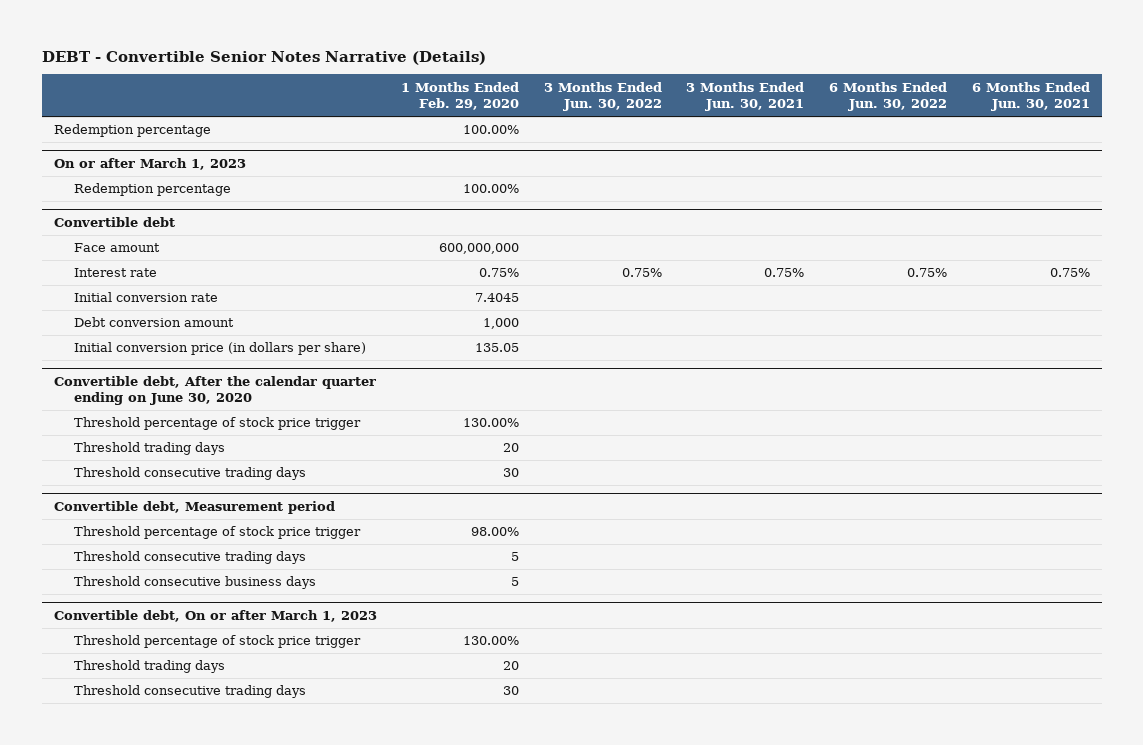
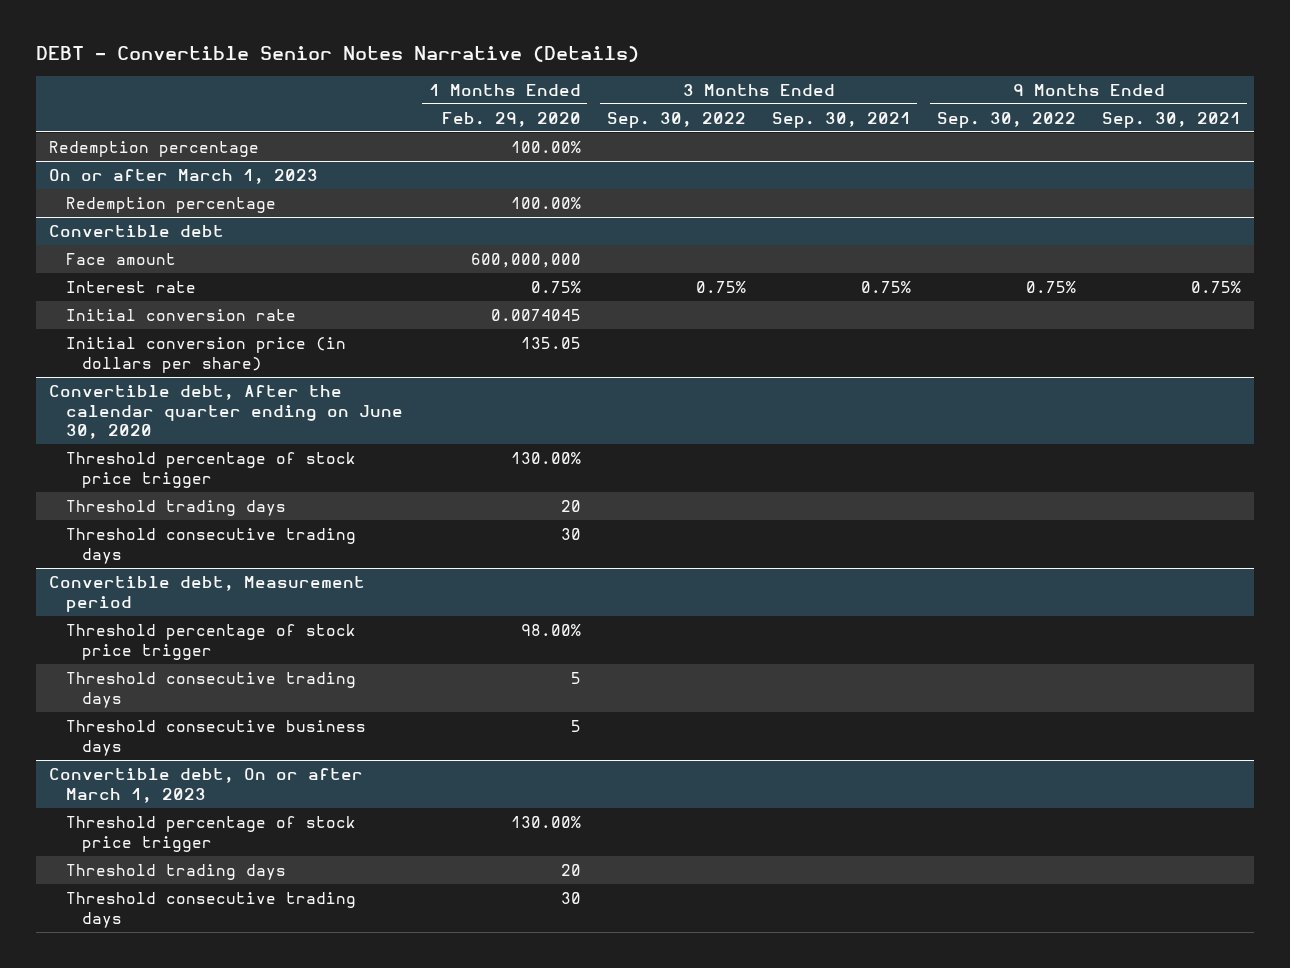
- | 1 Months Ended Feb. 29, 2020 | 3 Months Ended Jun. 30, 2022 | 3 Months Ended Jun. 30, 2021 | 6 Months Ended Jun. 30, 2022 | 6 Months Ended Jun. 30, 2021
+ | 1 Months Ended Feb. 29, 2020 | 3 Months Ended Sep. 30, 2022 | 3 Months Ended Sep. 30, 2021 | 9 Months Ended Sep. 30, 2022 | 9 Months Ended Sep. 30, 2021
@ Convertible debt
- Initial conversion rate | 7.4045 | | | |
- Debt conversion amount | 1,000 | | | |
+ Initial conversion rate | 0.0074045 | | | |

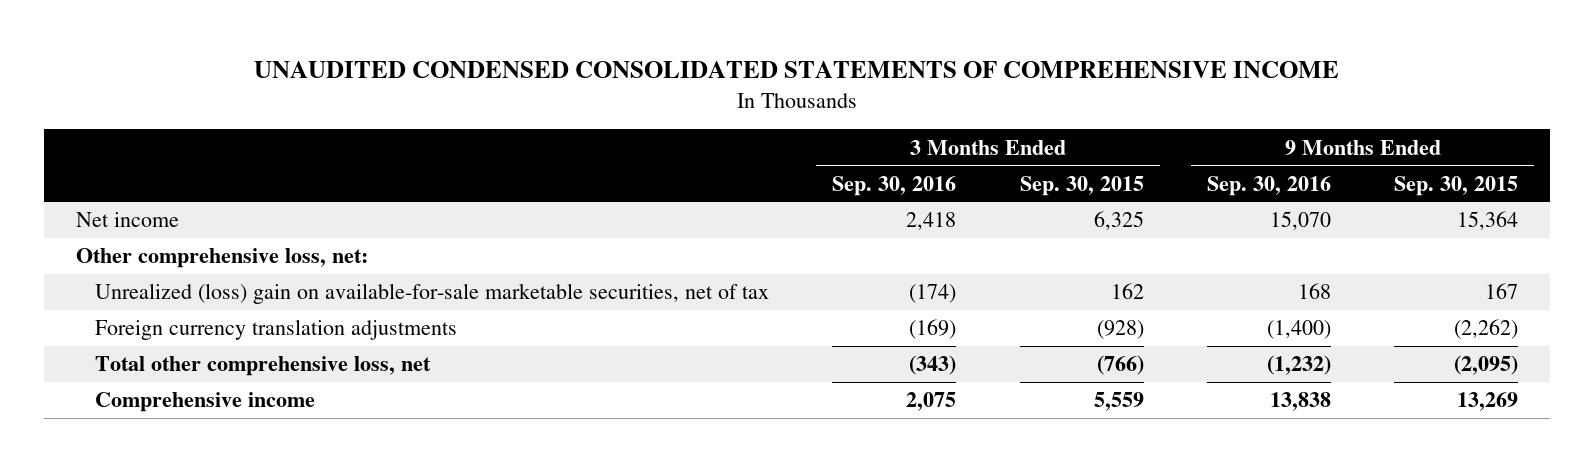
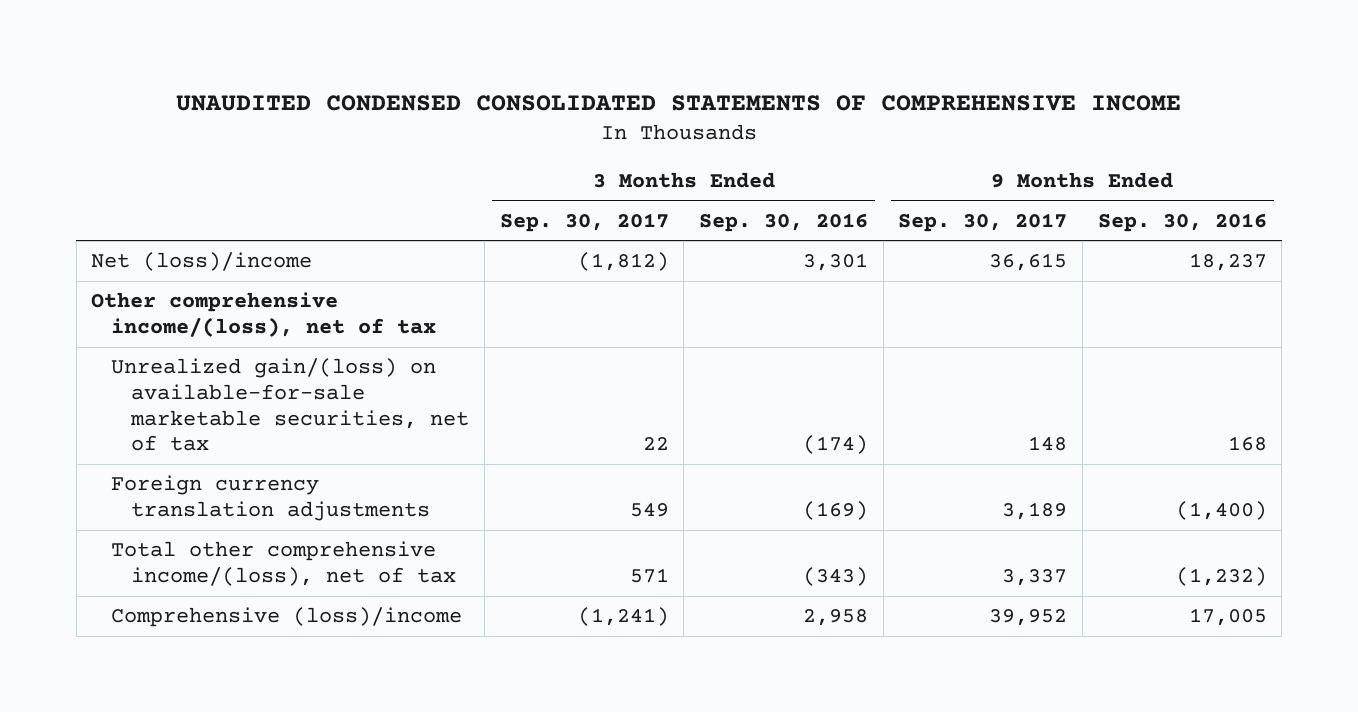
- | 3 Months Ended Sep. 30, 2016 | 3 Months Ended Sep. 30, 2015 | 9 Months Ended Sep. 30, 2016 | 9 Months Ended Sep. 30, 2015
+ | 3 Months Ended Sep. 30, 2017 | 3 Months Ended Sep. 30, 2016 | 9 Months Ended Sep. 30, 2017 | 9 Months Ended Sep. 30, 2016
- Net income | 2,418 | 6,325 | 15,070 | 15,364
- Other comprehensive loss, net:
- Unrealized (loss) gain on available-for-sale marketable securities, net of tax | (174) | 162 | 168 | 167
+ Net (loss)/income | (1,812) | 3,301 | 36,615 | 18,237
+ Other comprehensive income/(loss), net of tax
+ Unrealized gain/(loss) on available-for-sale marketable securities, net of tax | 22 | (174) | 148 | 168
- Total other comprehensive loss, net | (343) | (766) | (1,232) | (2,095)
- Comprehensive income | 2,075 | 5,559 | 13,838 | 13,269
+ Total other comprehensive income/(loss), net of tax | 571 | (343) | 3,337 | (1,232)
+ Comprehensive (loss)/income | (1,241) | 2,958 | 39,952 | 17,005

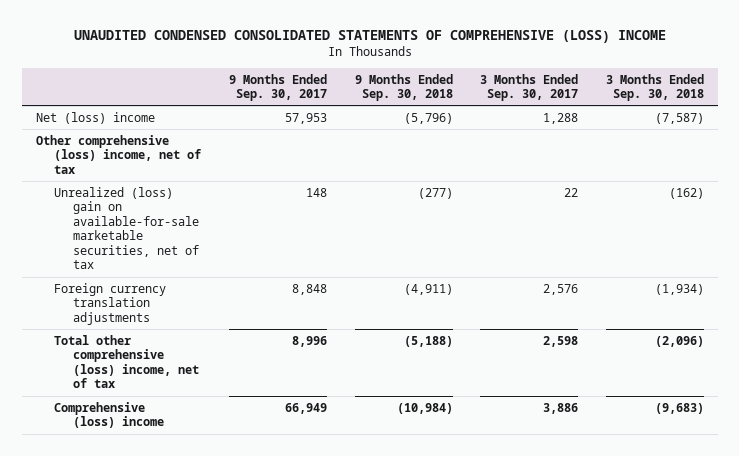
- UNAUDITED CONDENSED CONSOLIDATED STATEMENTS OF COMPREHENSIVE INCOME
+ UNAUDITED CONDENSED CONSOLIDATED STATEMENTS OF COMPREHENSIVE (LOSS) INCOME
- | 3 Months Ended Sep. 30, 2017 | 3 Months Ended Sep. 30, 2016 | 9 Months Ended Sep. 30, 2017 | 9 Months Ended Sep. 30, 2016
+ | 9 Months Ended Sep. 30, 2017 | 9 Months Ended Sep. 30, 2018 | 3 Months Ended Sep. 30, 2017 | 3 Months Ended Sep. 30, 2018
- Net (loss)/income | (1,812) | 3,301 | 36,615 | 18,237
- Other comprehensive income/(loss), net of tax
- Unrealized gain/(loss) on available-for-sale marketable securities, net of tax | 22 | (174) | 148 | 168
- Foreign currency translation adjustments | 549 | (169) | 3,189 | (1,400)
- Total other comprehensive income/(loss), net of tax | 571 | (343) | 3,337 | (1,232)
- Comprehensive (loss)/income | (1,241) | 2,958 | 39,952 | 17,005
+ Net (loss) income | 57,953 | (5,796) | 1,288 | (7,587)
+ Other comprehensive (loss) income, net of tax
+ Unrealized (loss) gain on available-for-sale marketable securities, net of tax | 148 | (277) | 22 | (162)
+ Foreign currency translation adjustments | 8,848 | (4,911) | 2,576 | (1,934)
+ Total other comprehensive (loss) income, net of tax | 8,996 | (5,188) | 2,598 | (2,096)
+ Comprehensive (loss) income | 66,949 | (10,984) | 3,886 | (9,683)

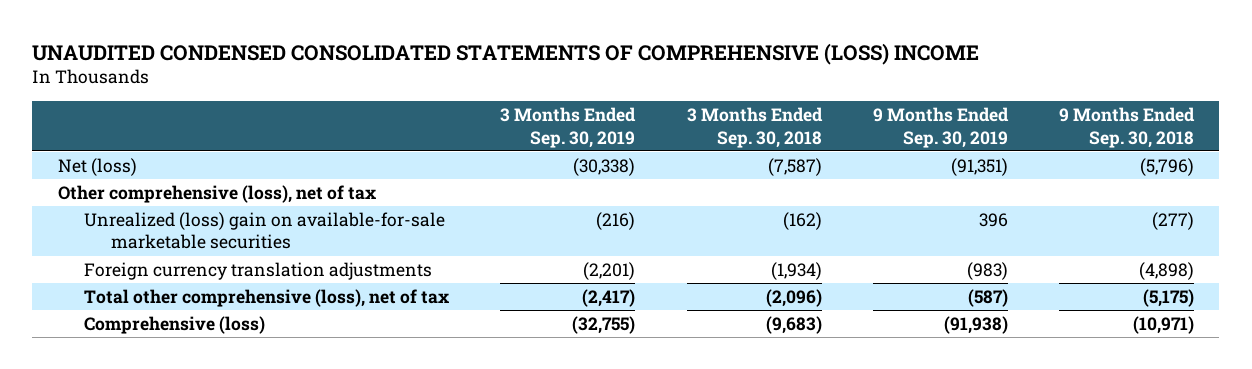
- | 9 Months Ended Sep. 30, 2017 | 9 Months Ended Sep. 30, 2018 | 3 Months Ended Sep. 30, 2017 | 3 Months Ended Sep. 30, 2018
+ | 3 Months Ended Sep. 30, 2019 | 3 Months Ended Sep. 30, 2018 | 9 Months Ended Sep. 30, 2019 | 9 Months Ended Sep. 30, 2018
- Net (loss) income | 57,953 | (5,796) | 1,288 | (7,587)
- Other comprehensive (loss) income, net of tax
- Unrealized (loss) gain on available-for-sale marketable securities, net of tax | 148 | (277) | 22 | (162)
- Foreign currency translation adjustments | 8,848 | (4,911) | 2,576 | (1,934)
- Total other comprehensive (loss) income, net of tax | 8,996 | (5,188) | 2,598 | (2,096)
- Comprehensive (loss) income | 66,949 | (10,984) | 3,886 | (9,683)
+ Net (loss) | (30,338) | (7,587) | (91,351) | (5,796)
+ Other comprehensive (loss), net of tax
+ Unrealized (loss) gain on available-for-sale marketable securities | (216) | (162) | 396 | (277)
+ Foreign currency translation adjustments | (2,201) | (1,934) | (983) | (4,898)
+ Total other comprehensive (loss), net of tax | (2,417) | (2,096) | (587) | (5,175)
+ Comprehensive (loss) | (32,755) | (9,683) | (91,938) | (10,971)

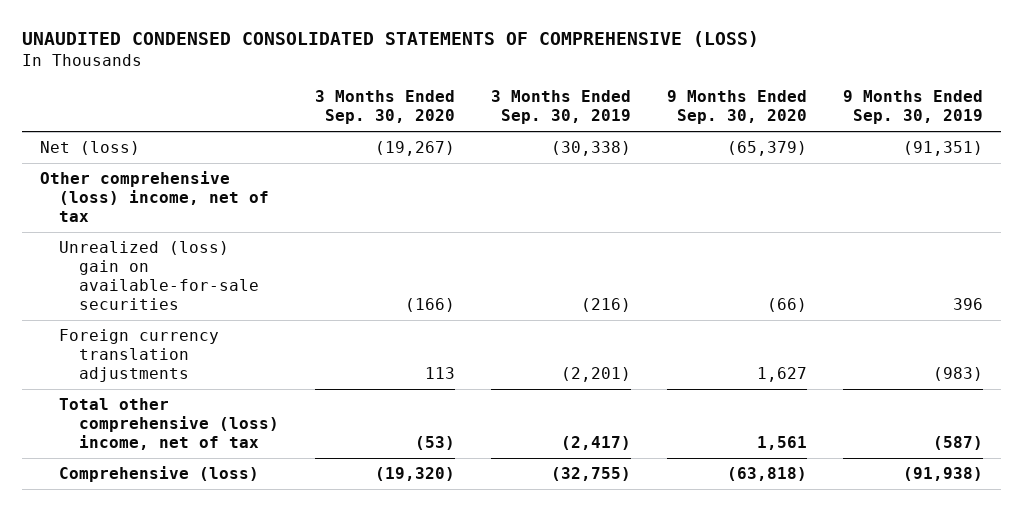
- UNAUDITED CONDENSED CONSOLIDATED STATEMENTS OF COMPREHENSIVE (LOSS) INCOME
+ UNAUDITED CONDENSED CONSOLIDATED STATEMENTS OF COMPREHENSIVE (LOSS)
- | 3 Months Ended Sep. 30, 2019 | 3 Months Ended Sep. 30, 2018 | 9 Months Ended Sep. 30, 2019 | 9 Months Ended Sep. 30, 2018
+ | 3 Months Ended Sep. 30, 2020 | 3 Months Ended Sep. 30, 2019 | 9 Months Ended Sep. 30, 2020 | 9 Months Ended Sep. 30, 2019
- Other comprehensive (loss), net of tax
- Unrealized (loss) gain on available-for-sale marketable securities | (216) | (162) | 396 | (277)
+ Other comprehensive (loss) income, net of tax
+ Unrealized (loss) gain on available-for-sale securities | (166) | (216) | (66) | 396
- Total other comprehensive (loss), net of tax | (2,417) | (2,096) | (587) | (5,175)
+ Total other comprehensive (loss) income, net of tax | (53) | (2,417) | 1,561 | (587)

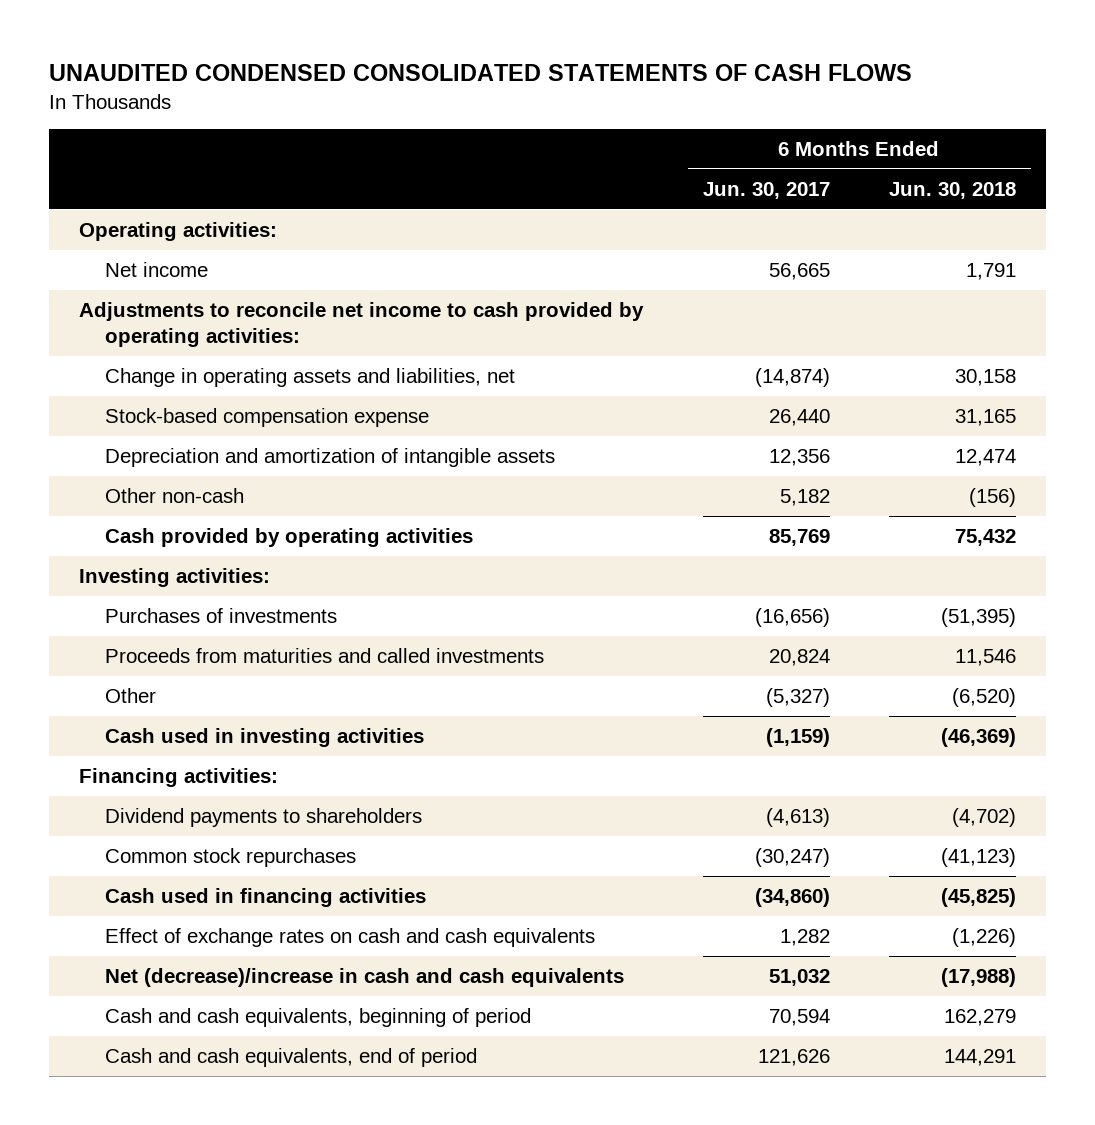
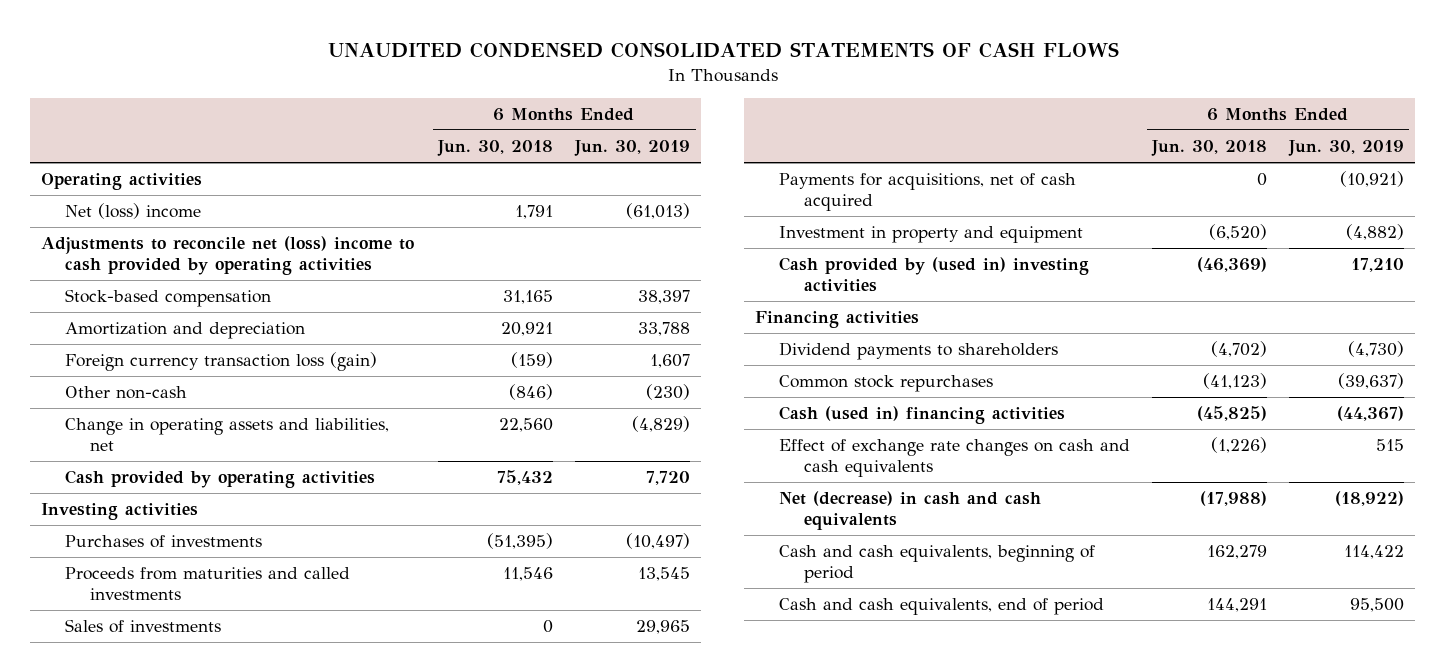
- | 6 Months Ended Jun. 30, 2017 | 6 Months Ended Jun. 30, 2018
+ | 6 Months Ended Jun. 30, 2018 | 6 Months Ended Jun. 30, 2019
- Operating activities:
- Net income | 56,665 | 1,791
- Adjustments to reconcile net income to cash provided by operating activities:
- Change in operating assets and liabilities, net | (14,874) | 30,158
- Stock-based compensation expense | 26,440 | 31,165
- Depreciation and amortization of intangible assets | 12,356 | 12,474
- Other non-cash | 5,182 | (156)
+ Operating activities
+ Net (loss) income | 1,791 | (61,013)
+ Adjustments to reconcile net (loss) income to cash provided by operating activities
+ Stock-based compensation | 31,165 | 38,397
+ Amortization and depreciation | 20,921 | 33,788
+ Foreign currency transaction loss (gain) | (159) | 1,607
+ Other non-cash | (846) | (230)
+ Change in operating assets and liabilities, net | 22,560 | (4,829)
- Investing activities:
+ Investing activities
- Other | (5,327) | (6,520)
- Cash used in investing activities | (1,159) | (46,369)
- Financing activities:
+ Sales of investments | 0 | 29,965
+ Payments for acquisitions, net of cash acquired | 0 | (10,921)
+ Investment in property and equipment | (6,520) | (4,882)
+ Cash provided by (used in) investing activities | (46,369) | 17,210
+ Financing activities
- Cash used in financing activities | (34,860) | (45,825)
- Effect of exchange rates on cash and cash equivalents | 1,282 | (1,226)
- Net (decrease)/increase in cash and cash equivalents | 51,032 | (17,988)
+ Cash (used in) financing activities | (45,825) | (44,367)
+ Effect of exchange rate changes on cash and cash equivalents | (1,226) | 515
+ Net (decrease) in cash and cash equivalents | (17,988) | (18,922)

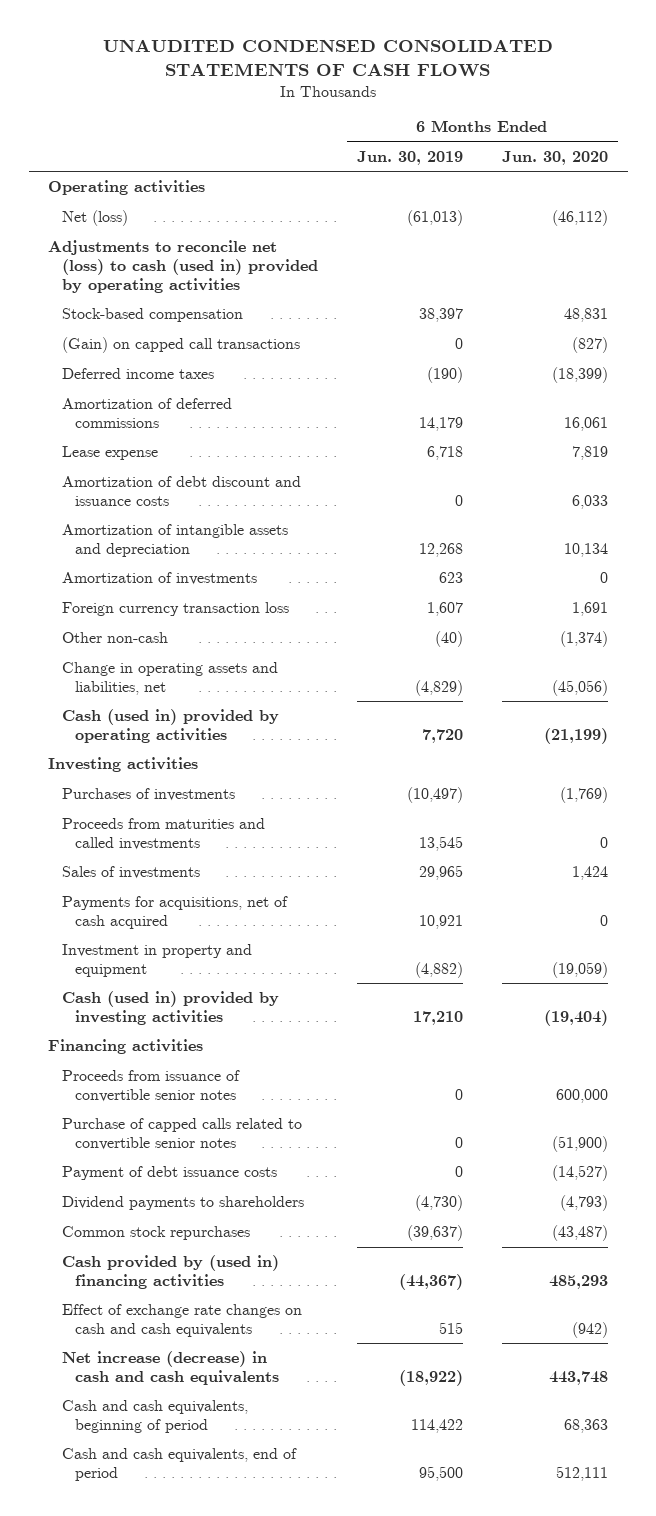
- | 6 Months Ended Jun. 30, 2018 | 6 Months Ended Jun. 30, 2019
+ | 6 Months Ended Jun. 30, 2019 | 6 Months Ended Jun. 30, 2020
- Net (loss) income | 1,791 | (61,013)
- Adjustments to reconcile net (loss) income to cash provided by operating activities
+ Net (loss) | (61,013) | (46,112)
+ Adjustments to reconcile net (loss) to cash (used in) provided by operating activities
- Amortization and depreciation | 20,921 | 33,788
- Foreign currency transaction loss (gain) | (159) | 1,607
- Other non-cash | (846) | (230)
+ (Gain) on capped call transactions | 0 | (827)
+ Deferred income taxes | (190) | (18,399)
+ Amortization of deferred commissions | 14,179 | 16,061
+ Lease expense | 6,718 | 7,819
+ Amortization of debt discount and issuance costs | 0 | 6,033
+ Amortization of intangible assets and depreciation | 12,268 | 10,134
+ Amortization of investments | 623 | 0
+ Foreign currency transaction loss | 1,607 | 1,691
+ Other non-cash | (40) | (1,374)
- Cash provided by operating activities | 75,432 | 7,720
+ Cash (used in) provided by operating activities | 7,720 | (21,199)
- Payments for acquisitions, net of cash acquired | 0 | (10,921)
+ Payments for acquisitions, net of cash acquired | 10,921 | 0
- Cash provided by (used in) investing activities | (46,369) | 17,210
+ Cash (used in) provided by investing activities | 17,210 | (19,404)
+ Proceeds from issuance of convertible senior notes | 0 | 600,000
+ Purchase of capped calls related to convertible senior notes | 0 | (51,900)
+ Payment of debt issuance costs | 0 | (14,527)
- Cash (used in) financing activities | (45,825) | (44,367)
+ Cash provided by (used in) financing activities | (44,367) | 485,293
- Net (decrease) in cash and cash equivalents | (17,988) | (18,922)
+ Net increase (decrease) in cash and cash equivalents | (18,922) | 443,748

